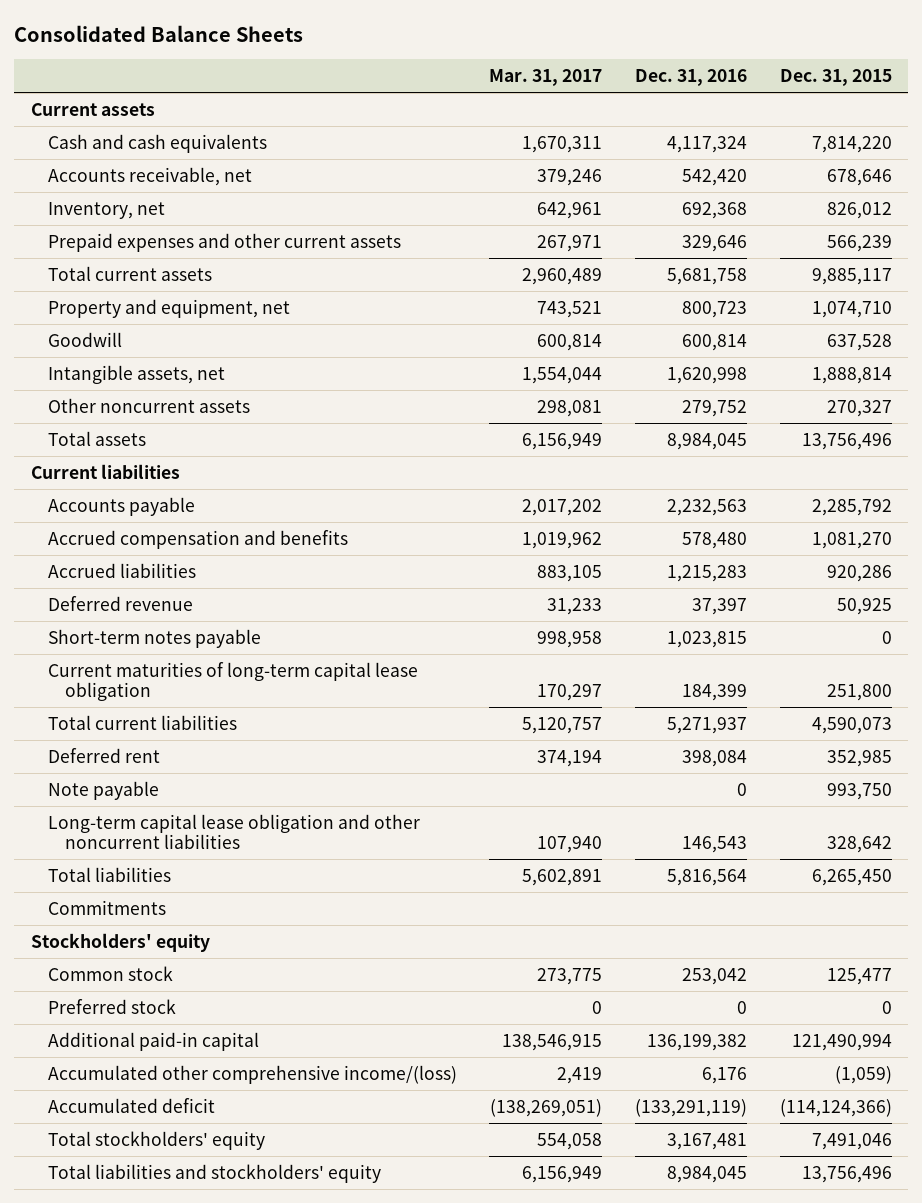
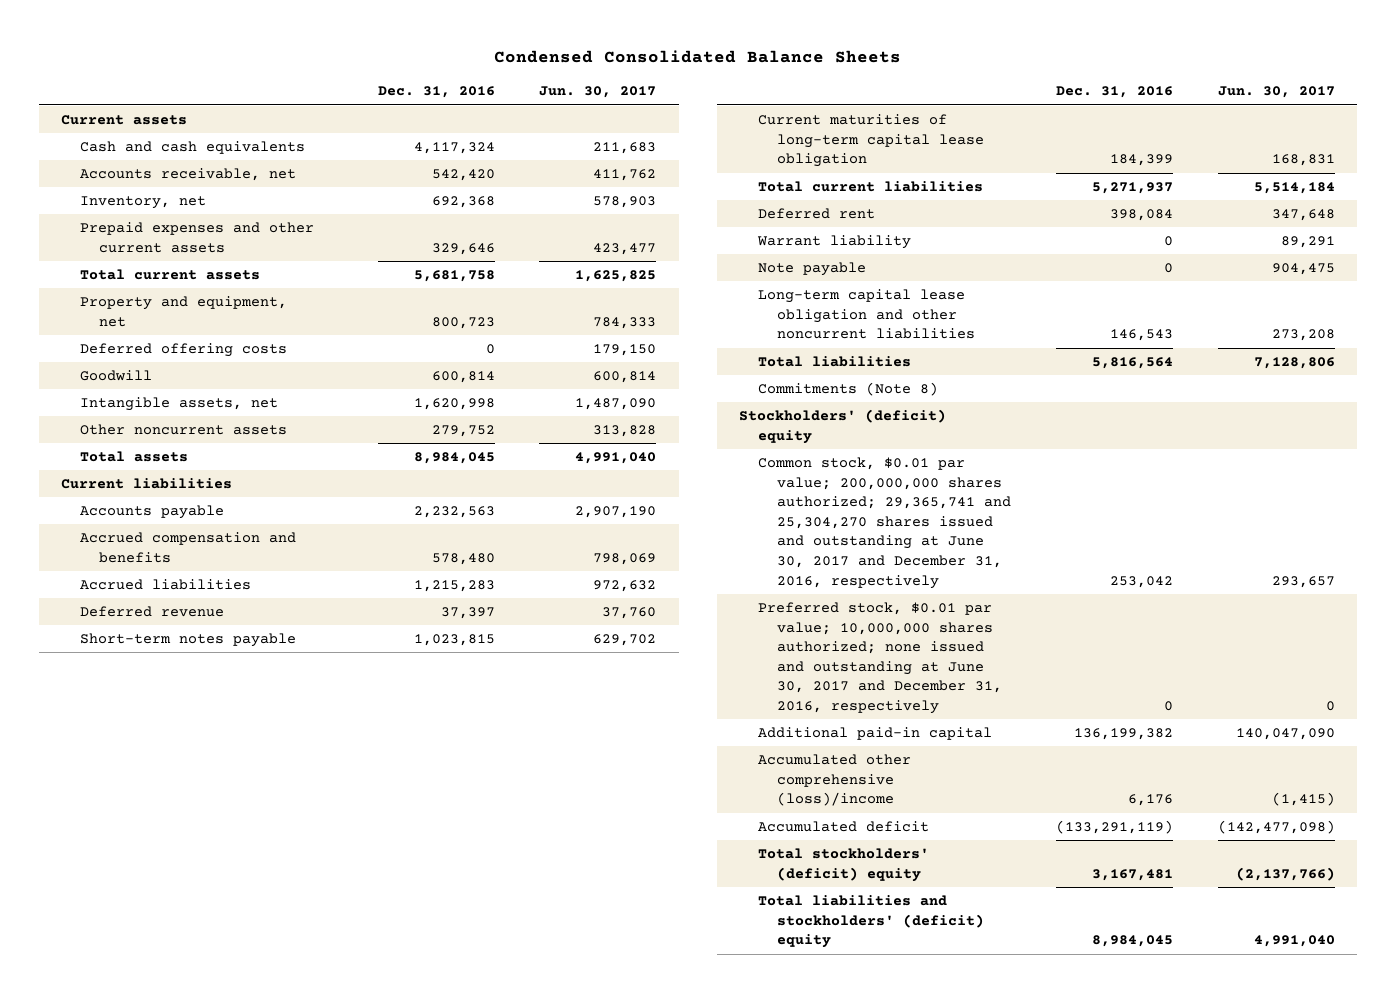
- Consolidated Balance Sheets
+ Condensed Consolidated Balance Sheets
- | Mar. 31, 2017 | Dec. 31, 2016 | Dec. 31, 2015
+ | Dec. 31, 2016 | Jun. 30, 2017
+ Deferred offering costs | 0 | 179,150
+ Warrant liability | 0 | 89,291
- Commitments
- Stockholders' equity
- Common stock | 273,775 | 253,042 | 125,477
- Preferred stock | 0 | 0 | 0
+ Commitments (Note 8)
+ Stockholders' (deficit) equity
+ Common stock, $0.01 par value; 200,000,000 shares authorized; 29,365,741 and 25,304,270 shares issued and outstanding at June 30, 2017 and December 31, 2016, respectively | 253,042 | 293,657
+ Preferred stock, $0.01 par value; 10,000,000 shares authorized; none issued and outstanding at June 30, 2017 and December 31, 2016, respectively | 0 | 0
- Accumulated other comprehensive income/(loss) | 2,419 | 6,176 | (1,059)
+ Accumulated other comprehensive (loss)/income | 6,176 | (1,415)
- Total stockholders' equity | 554,058 | 3,167,481 | 7,491,046
- Total liabilities and stockholders' equity | 6,156,949 | 8,984,045 | 13,756,496
+ Total stockholders' (deficit) equity | 3,167,481 | (2,137,766)
+ Total liabilities and stockholders' (deficit) equity | 8,984,045 | 4,991,040

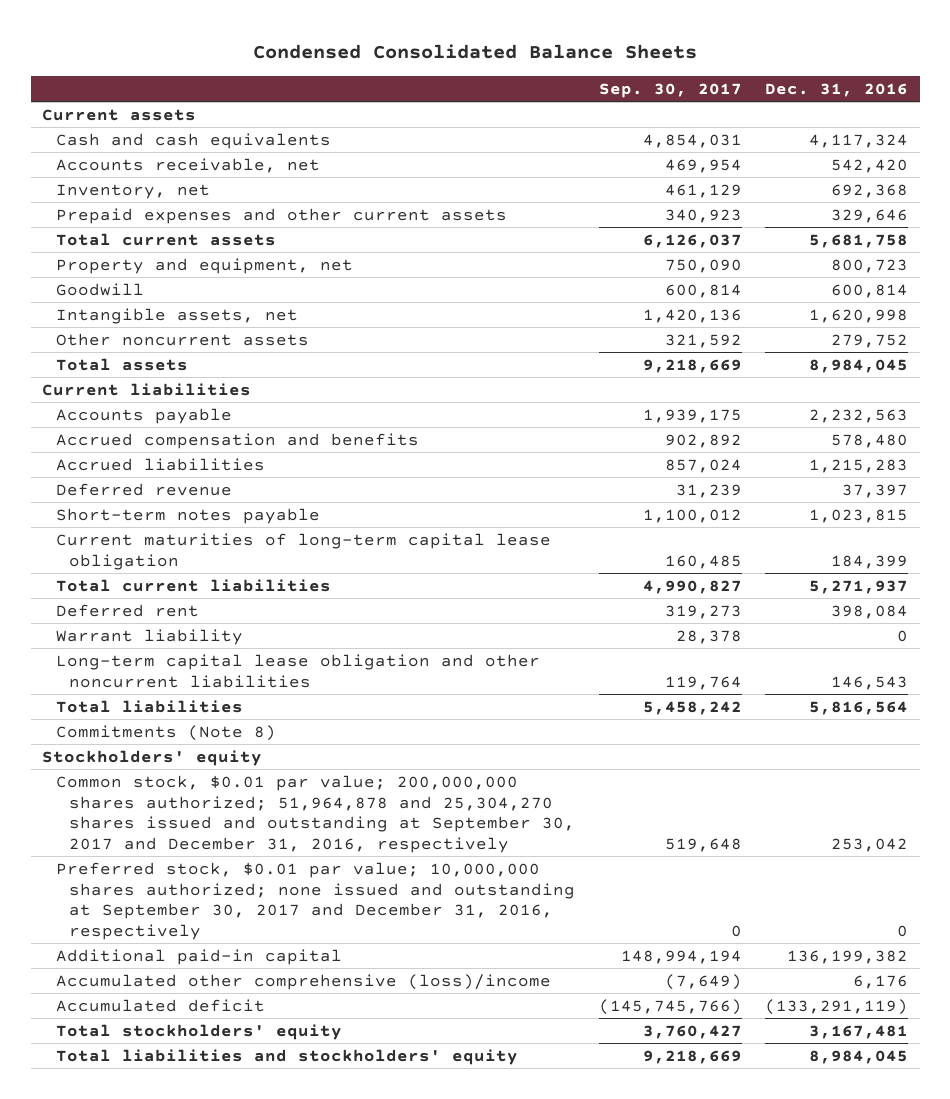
- | Dec. 31, 2016 | Jun. 30, 2017
+ | Sep. 30, 2017 | Dec. 31, 2016
- Deferred offering costs | 0 | 179,150
- Note payable | 0 | 904,475
- Stockholders' (deficit) equity
- Common stock, $0.01 par value; 200,000,000 shares authorized; 29,365,741 and 25,304,270 shares issued and outstanding at June 30, 2017 and December 31, 2016, respectively | 253,042 | 293,657
- Preferred stock, $0.01 par value; 10,000,000 shares authorized; none issued and outstanding at June 30, 2017 and December 31, 2016, respectively | 0 | 0
+ Stockholders' equity
+ Common stock, $0.01 par value; 200,000,000 shares authorized; 51,964,878 and 25,304,270 shares issued and outstanding at September 30, 2017 and December 31, 2016, respectively | 519,648 | 253,042
+ Preferred stock, $0.01 par value; 10,000,000 shares authorized; none issued and outstanding at September 30, 2017 and December 31, 2016, respectively | 0 | 0
- Total stockholders' (deficit) equity | 3,167,481 | (2,137,766)
- Total liabilities and stockholders' (deficit) equity | 8,984,045 | 4,991,040
+ Total stockholders' equity | 3,760,427 | 3,167,481
+ Total liabilities and stockholders' equity | 9,218,669 | 8,984,045

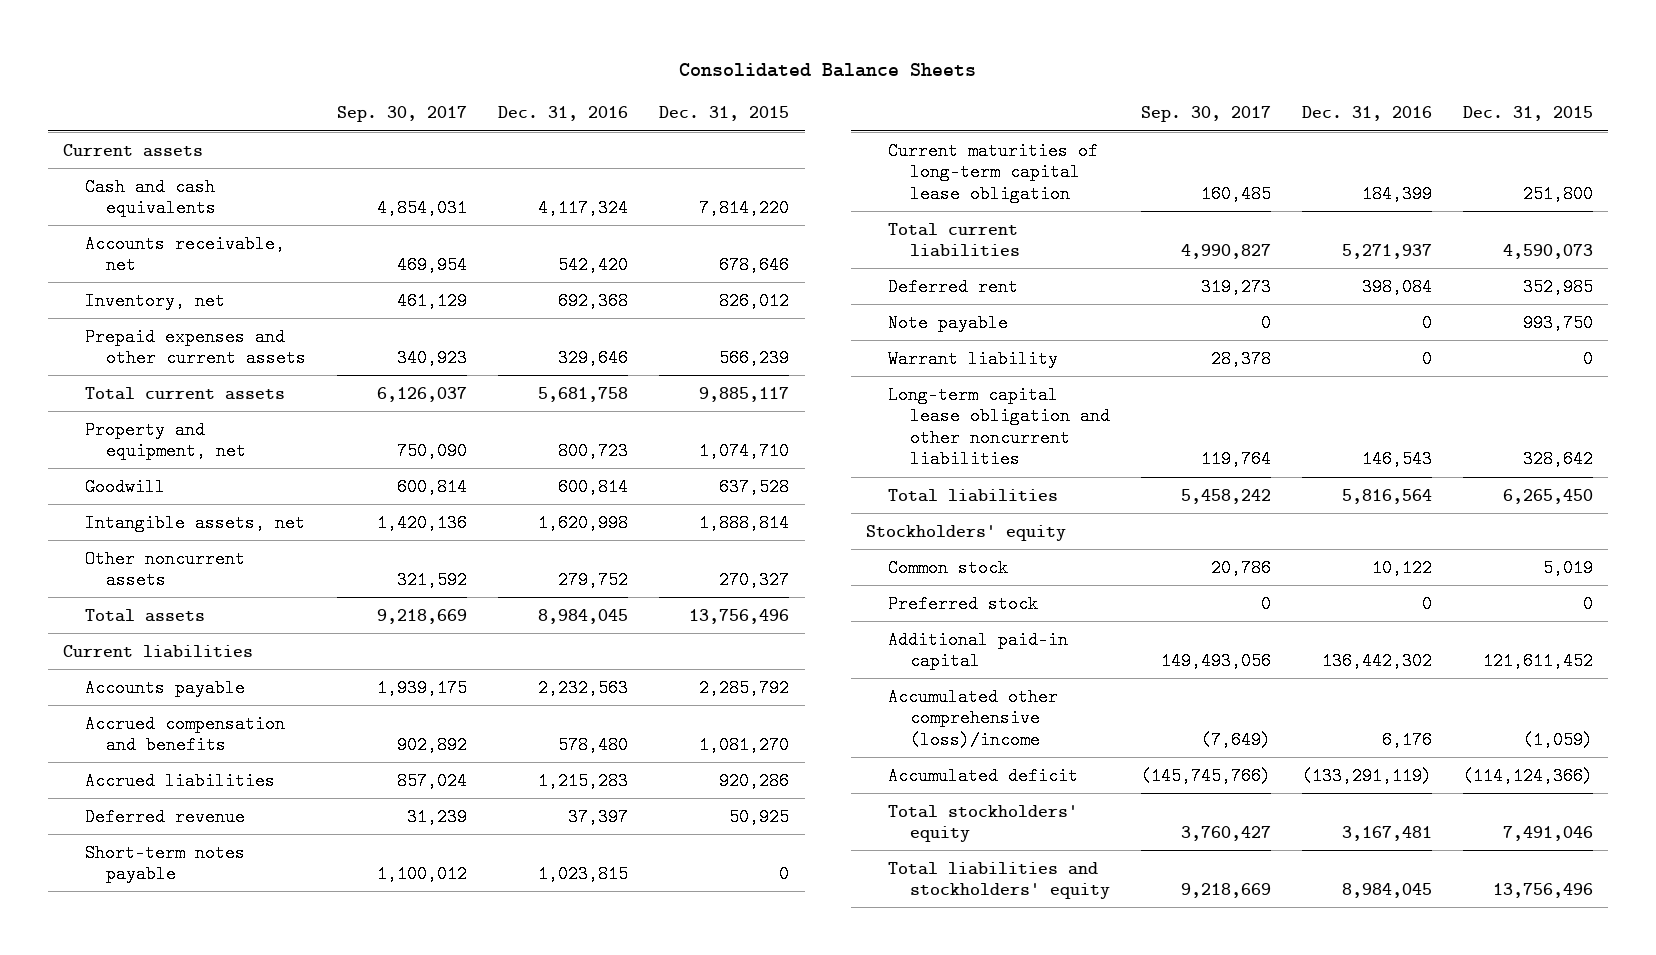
- Condensed Consolidated Balance Sheets
+ Consolidated Balance Sheets
- | Sep. 30, 2017 | Dec. 31, 2016
+ | Sep. 30, 2017 | Dec. 31, 2016 | Dec. 31, 2015
+ Note payable | 0 | 0 | 993,750
- Commitments (Note 8)
- Common stock, $0.01 par value; 200,000,000 shares authorized; 51,964,878 and 25,304,270 shares issued and outstanding at September 30, 2017 and December 31, 2016, respectively | 519,648 | 253,042
- Preferred stock, $0.01 par value; 10,000,000 shares authorized; none issued and outstanding at September 30, 2017 and December 31, 2016, respectively | 0 | 0
- Additional paid-in capital | 148,994,194 | 136,199,382
+ Common stock | 20,786 | 10,122 | 5,019
+ Preferred stock | 0 | 0 | 0
+ Additional paid-in capital | 149,493,056 | 136,442,302 | 121,611,452

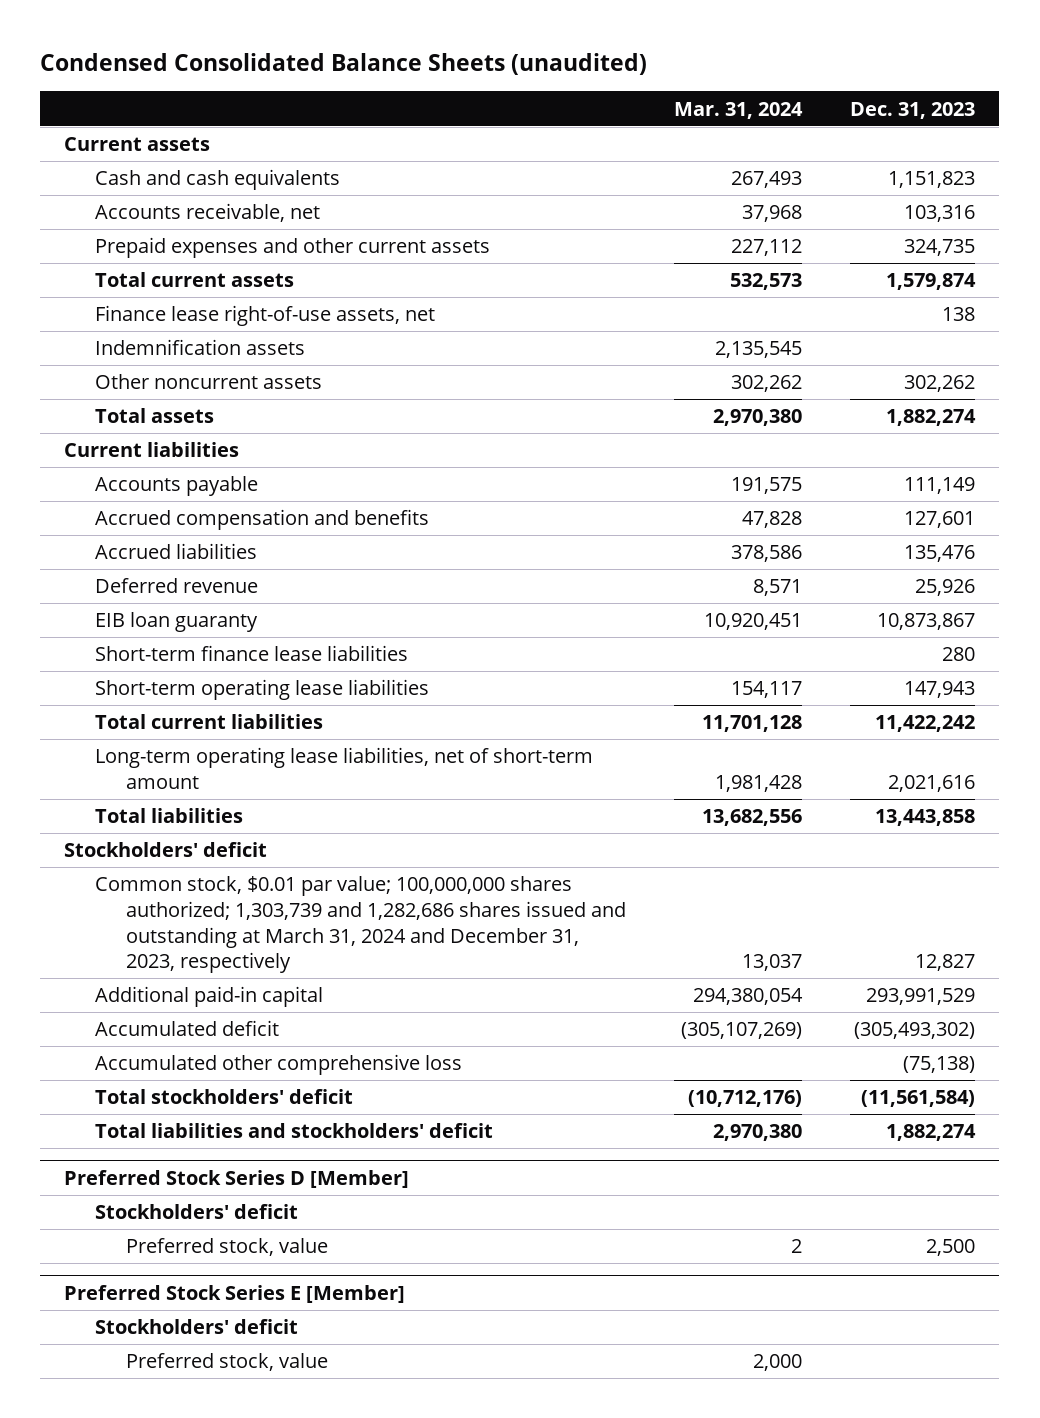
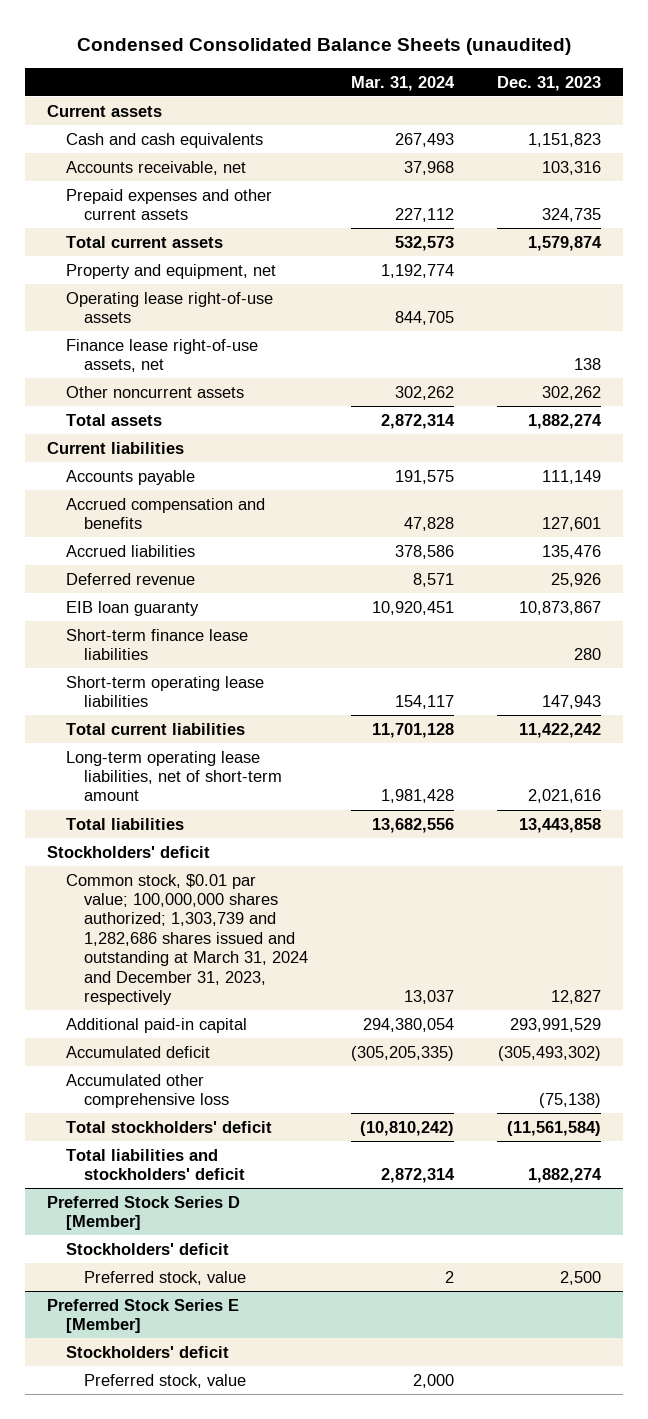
+ Property and equipment, net | 1,192,774 |
+ Operating lease right-of-use assets | 844,705 |
- Indemnification assets | 2,135,545 |
- Total assets | 2,970,380 | 1,882,274
+ Total assets | 2,872,314 | 1,882,274
- Accumulated deficit | (305,107,269) | (305,493,302)
+ Accumulated deficit | (305,205,335) | (305,493,302)
- Total stockholders' deficit | (10,712,176) | (11,561,584)
- Total liabilities and stockholders' deficit | 2,970,380 | 1,882,274
+ Total stockholders' deficit | (10,810,242) | (11,561,584)
+ Total liabilities and stockholders' deficit | 2,872,314 | 1,882,274

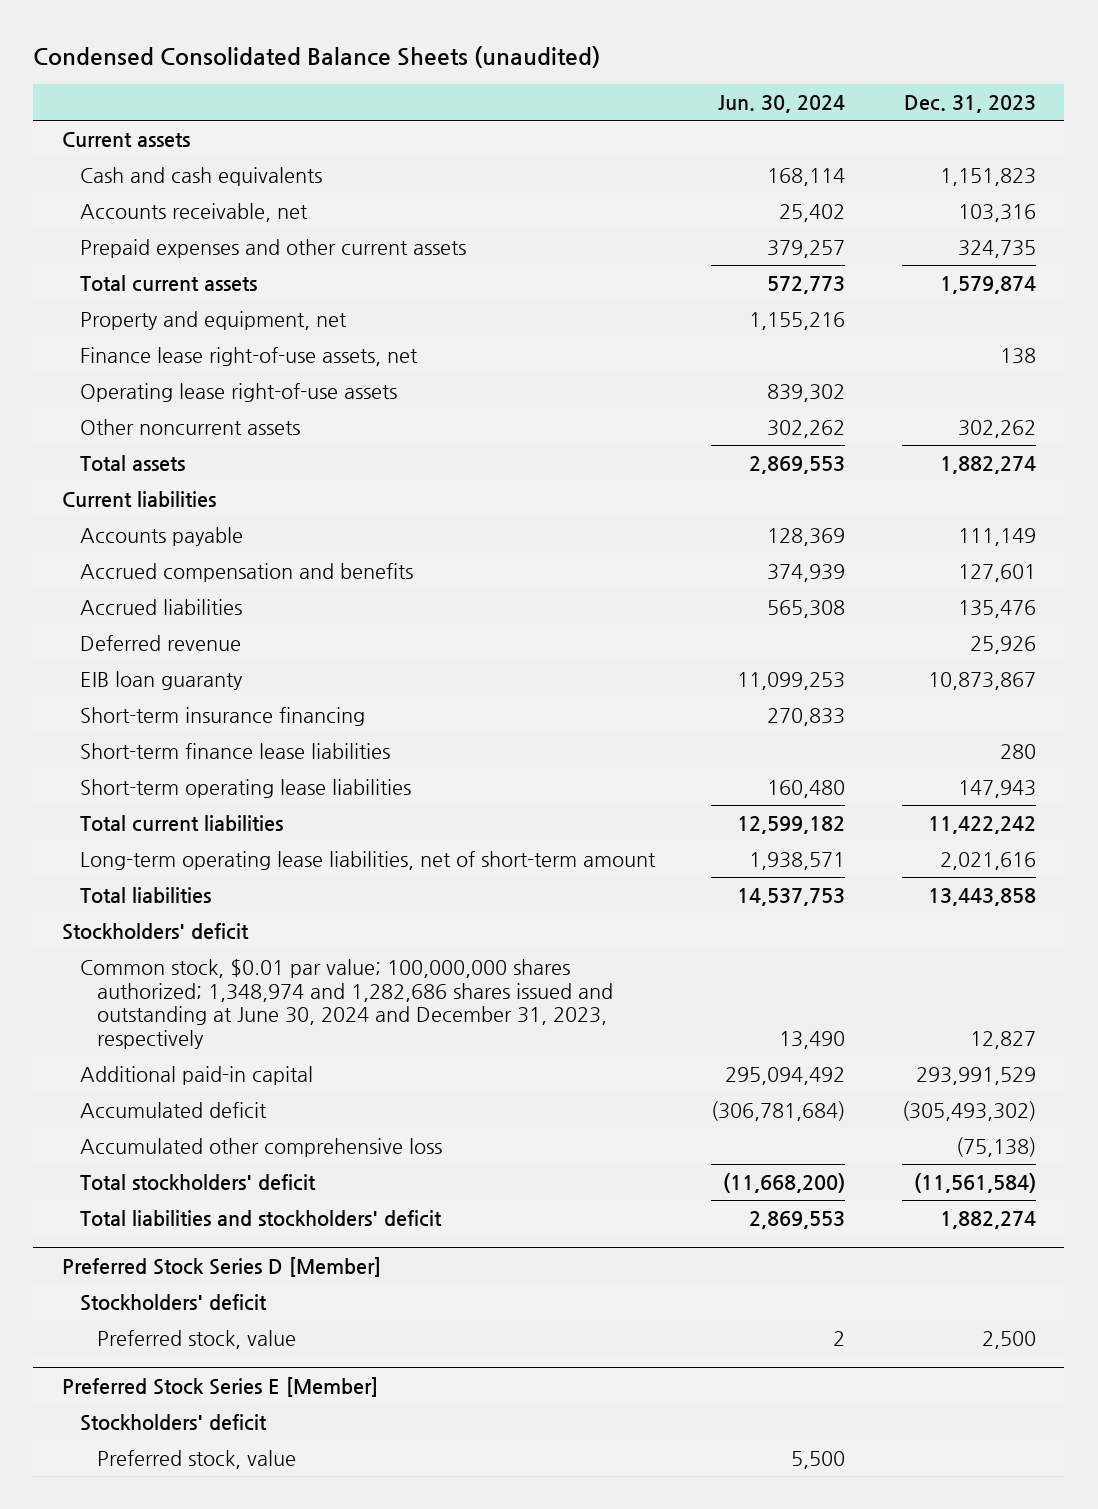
- | Mar. 31, 2024 | Dec. 31, 2023
+ | Jun. 30, 2024 | Dec. 31, 2023
moved down: Operating lease right-of-use assets | 839,302 |
+ Short-term insurance financing | 270,833 |
- Common stock, $0.01 par value; 100,000,000 shares authorized; 1,303,739 and 1,282,686 shares issued and outstanding at March 31, 2024 and December 31, 2023, respectively | 13,037 | 12,827
+ Common stock, $0.01 par value; 100,000,000 shares authorized; 1,348,974 and 1,282,686 shares issued and outstanding at June 30, 2024 and December 31, 2023, respectively | 13,490 | 12,827

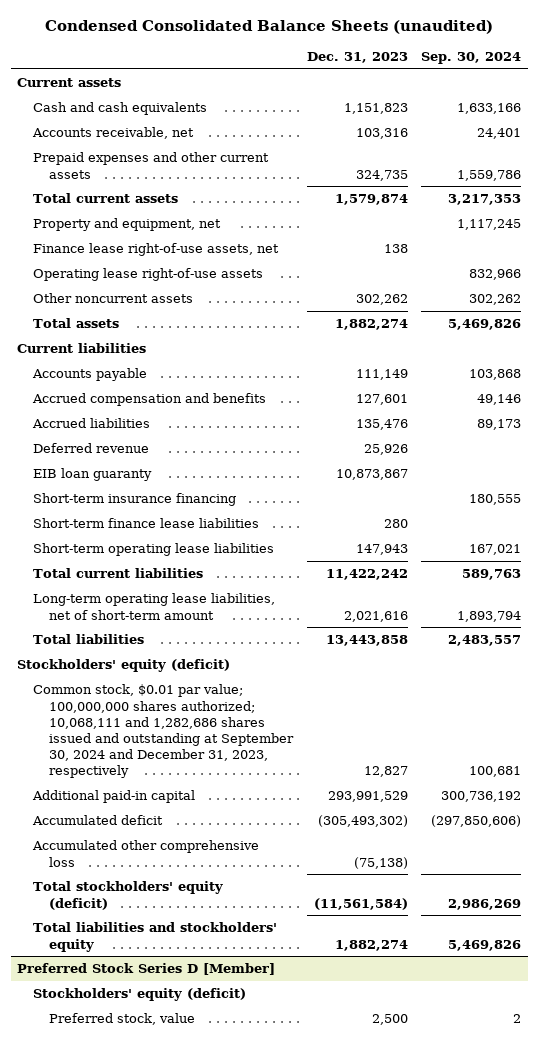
- | Jun. 30, 2024 | Dec. 31, 2023
+ | Dec. 31, 2023 | Sep. 30, 2024
- Stockholders' deficit
- Common stock, $0.01 par value; 100,000,000 shares authorized; 1,348,974 and 1,282,686 shares issued and outstanding at June 30, 2024 and December 31, 2023, respectively | 13,490 | 12,827
+ Stockholders' equity (deficit)
+ Common stock, $0.01 par value; 100,000,000 shares authorized; 10,068,111 and 1,282,686 shares issued and outstanding at September 30, 2024 and December 31, 2023, respectively | 12,827 | 100,681
- Total stockholders' deficit | (11,668,200) | (11,561,584)
- Total liabilities and stockholders' deficit | 2,869,553 | 1,882,274
+ Total stockholders' equity (deficit) | (11,561,584) | 2,986,269
+ Total liabilities and stockholders' equity | 1,882,274 | 5,469,826
@ Preferred Stock Series D [Member]
- Stockholders' deficit
+ Stockholders' equity (deficit)
- Preferred Stock Series E [Member]
- Stockholders' deficit
- Preferred stock, value | 5,500 |

